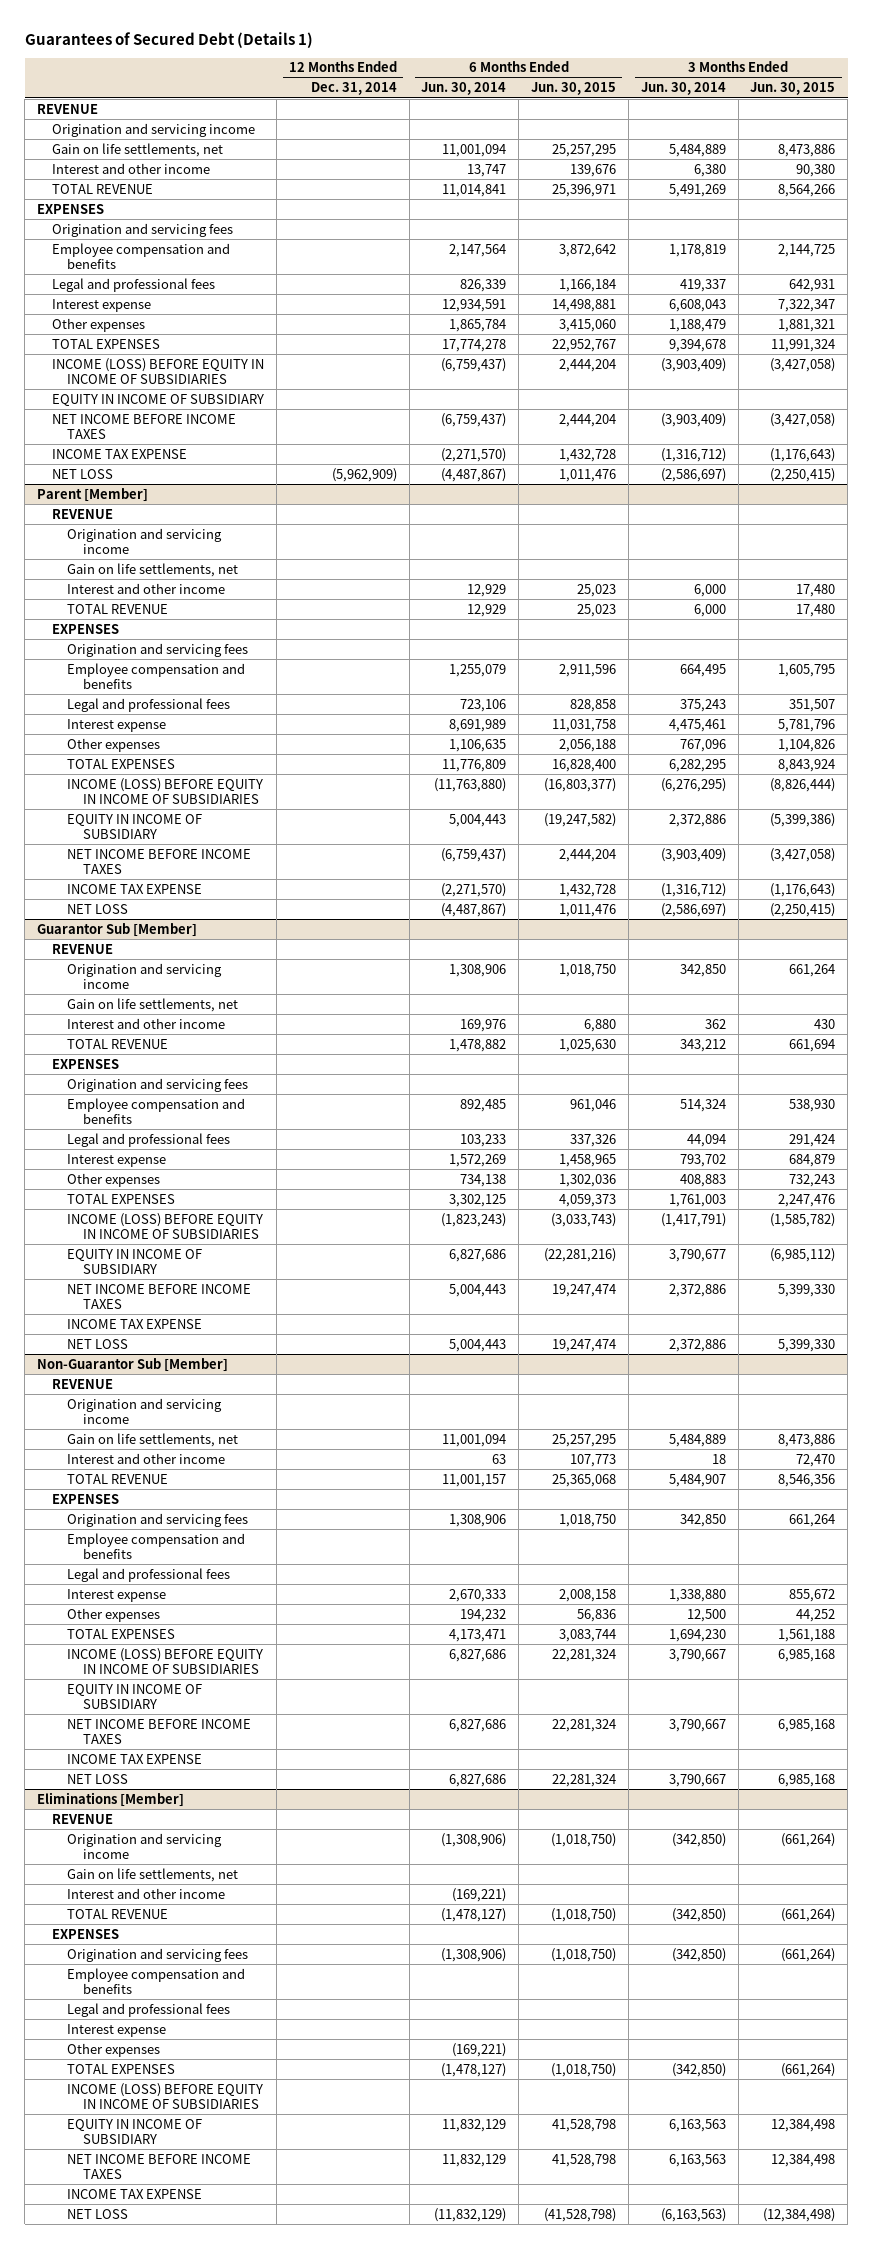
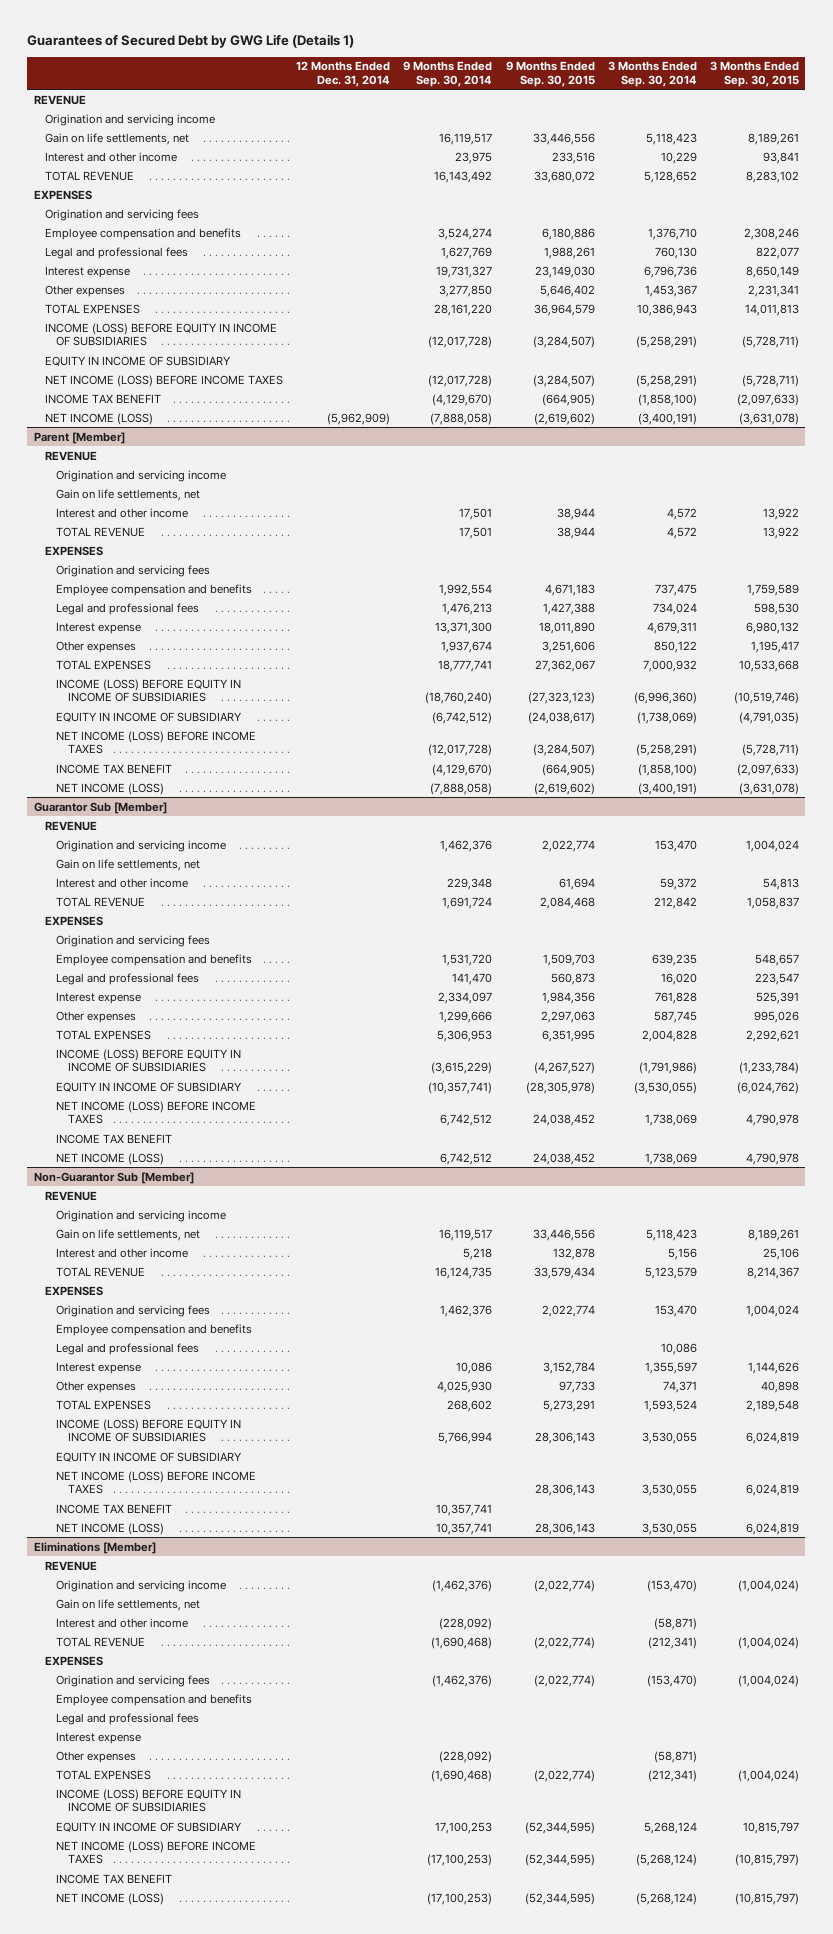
- Guarantees of Secured Debt (Details 1)
+ Guarantees of Secured Debt by GWG Life (Details 1)
- | 12 Months Ended Dec. 31, 2014 | 6 Months Ended Jun. 30, 2014 | 6 Months Ended Jun. 30, 2015 | 3 Months Ended Jun. 30, 2014 | 3 Months Ended Jun. 30, 2015
+ | 12 Months Ended Dec. 31, 2014 | 9 Months Ended Sep. 30, 2014 | 9 Months Ended Sep. 30, 2015 | 3 Months Ended Sep. 30, 2014 | 3 Months Ended Sep. 30, 2015
- NET INCOME BEFORE INCOME TAXES | | (6,759,437) | 2,444,204 | (3,903,409) | (3,427,058)
- INCOME TAX EXPENSE | | (2,271,570) | 1,432,728 | (1,316,712) | (1,176,643)
- NET LOSS | (5,962,909) | (4,487,867) | 1,011,476 | (2,586,697) | (2,250,415)
+ NET INCOME (LOSS) BEFORE INCOME TAXES | | (12,017,728) | (3,284,507) | (5,258,291) | (5,728,711)
+ INCOME TAX BENEFIT | | (4,129,670) | (664,905) | (1,858,100) | (2,097,633)
+ NET INCOME (LOSS) | (5,962,909) | (7,888,058) | (2,619,602) | (3,400,191) | (3,631,078)
@ Parent [Member]
- NET INCOME BEFORE INCOME TAXES | | (6,759,437) | 2,444,204 | (3,903,409) | (3,427,058)
- INCOME TAX EXPENSE | | (2,271,570) | 1,432,728 | (1,316,712) | (1,176,643)
- NET LOSS | | (4,487,867) | 1,011,476 | (2,586,697) | (2,250,415)
+ NET INCOME (LOSS) BEFORE INCOME TAXES | | (12,017,728) | (3,284,507) | (5,258,291) | (5,728,711)
+ INCOME TAX BENEFIT | | (4,129,670) | (664,905) | (1,858,100) | (2,097,633)
+ NET INCOME (LOSS) | | (7,888,058) | (2,619,602) | (3,400,191) | (3,631,078)
@ Guarantor Sub [Member]
- NET INCOME BEFORE INCOME TAXES | | 5,004,443 | 19,247,474 | 2,372,886 | 5,399,330
- INCOME TAX EXPENSE
- NET LOSS | | 5,004,443 | 19,247,474 | 2,372,886 | 5,399,330
+ NET INCOME (LOSS) BEFORE INCOME TAXES | | 6,742,512 | 24,038,452 | 1,738,069 | 4,790,978
+ INCOME TAX BENEFIT
+ NET INCOME (LOSS) | | 6,742,512 | 24,038,452 | 1,738,069 | 4,790,978
@ Non-Guarantor Sub [Member]
- NET INCOME BEFORE INCOME TAXES | | 6,827,686 | 22,281,324 | 3,790,667 | 6,985,168
- INCOME TAX EXPENSE
- NET LOSS | | 6,827,686 | 22,281,324 | 3,790,667 | 6,985,168
+ NET INCOME (LOSS) BEFORE INCOME TAXES | | | 28,306,143 | 3,530,055 | 6,024,819
+ INCOME TAX BENEFIT | | 10,357,741 | | |
+ NET INCOME (LOSS) | | 10,357,741 | 28,306,143 | 3,530,055 | 6,024,819
@ Eliminations [Member]
- NET INCOME BEFORE INCOME TAXES | | 11,832,129 | 41,528,798 | 6,163,563 | 12,384,498
- INCOME TAX EXPENSE
- NET LOSS | | (11,832,129) | (41,528,798) | (6,163,563) | (12,384,498)
+ NET INCOME (LOSS) BEFORE INCOME TAXES | | (17,100,253) | (52,344,595) | (5,268,124) | (10,815,797)
+ INCOME TAX BENEFIT
+ NET INCOME (LOSS) | | (17,100,253) | (52,344,595) | (5,268,124) | (10,815,797)

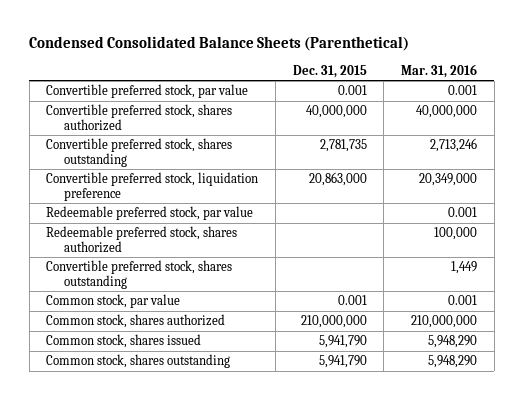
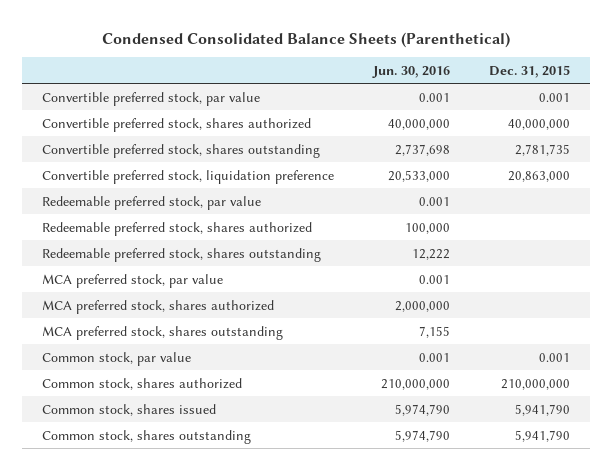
- | Dec. 31, 2015 | Mar. 31, 2016
+ | Jun. 30, 2016 | Dec. 31, 2015
- Convertible preferred stock, shares outstanding | | 1,449
+ Redeemable preferred stock, shares outstanding | 12,222 |
+ MCA preferred stock, par value | 0.001 |
+ MCA preferred stock, shares authorized | 2,000,000 |
+ MCA preferred stock, shares outstanding | 7,155 |

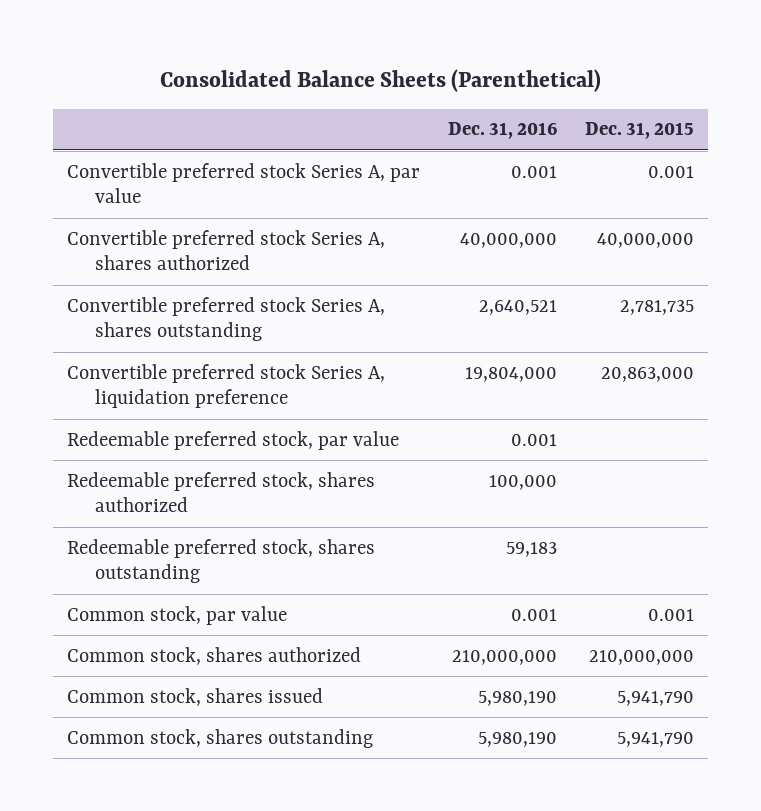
- Condensed Consolidated Balance Sheets (Parenthetical)
+ Consolidated Balance Sheets (Parenthetical)
- | Jun. 30, 2016 | Dec. 31, 2015
+ | Dec. 31, 2016 | Dec. 31, 2015
- Convertible preferred stock, par value | 0.001 | 0.001
- Convertible preferred stock, shares authorized | 40,000,000 | 40,000,000
- Convertible preferred stock, shares outstanding | 2,737,698 | 2,781,735
- Convertible preferred stock, liquidation preference | 20,533,000 | 20,863,000
+ Convertible preferred stock Series A, par value | 0.001 | 0.001
+ Convertible preferred stock Series A, shares authorized | 40,000,000 | 40,000,000
+ Convertible preferred stock Series A, shares outstanding | 2,640,521 | 2,781,735
+ Convertible preferred stock Series A, liquidation preference | 19,804,000 | 20,863,000
- MCA preferred stock, par value | 0.001 |
- MCA preferred stock, shares authorized | 2,000,000 |
- MCA preferred stock, shares outstanding | 7,155 |

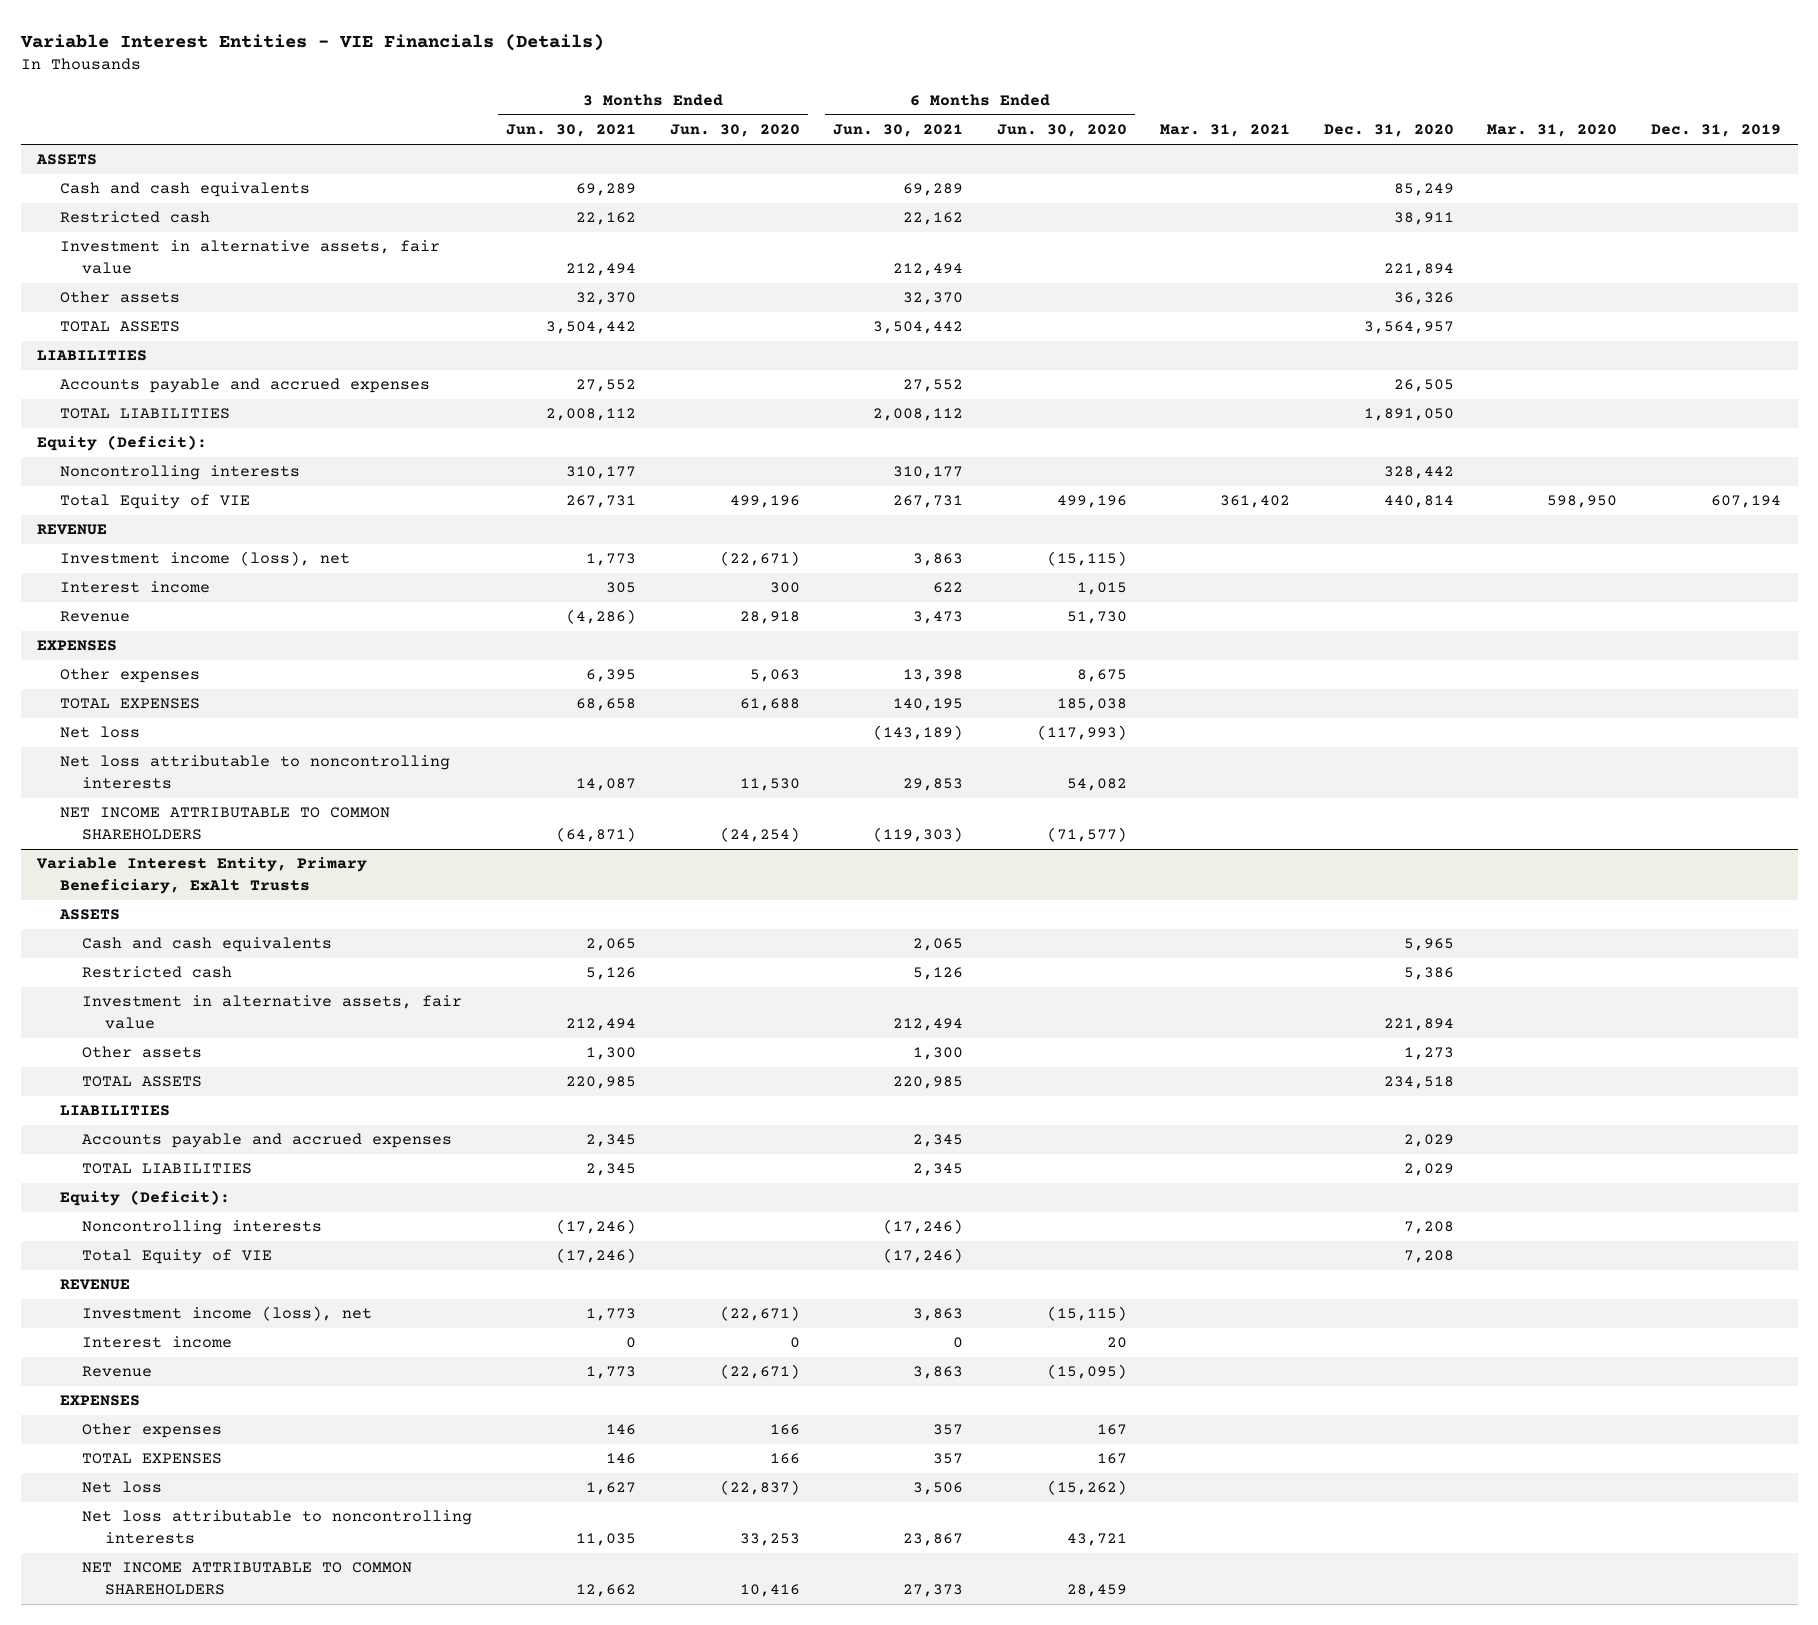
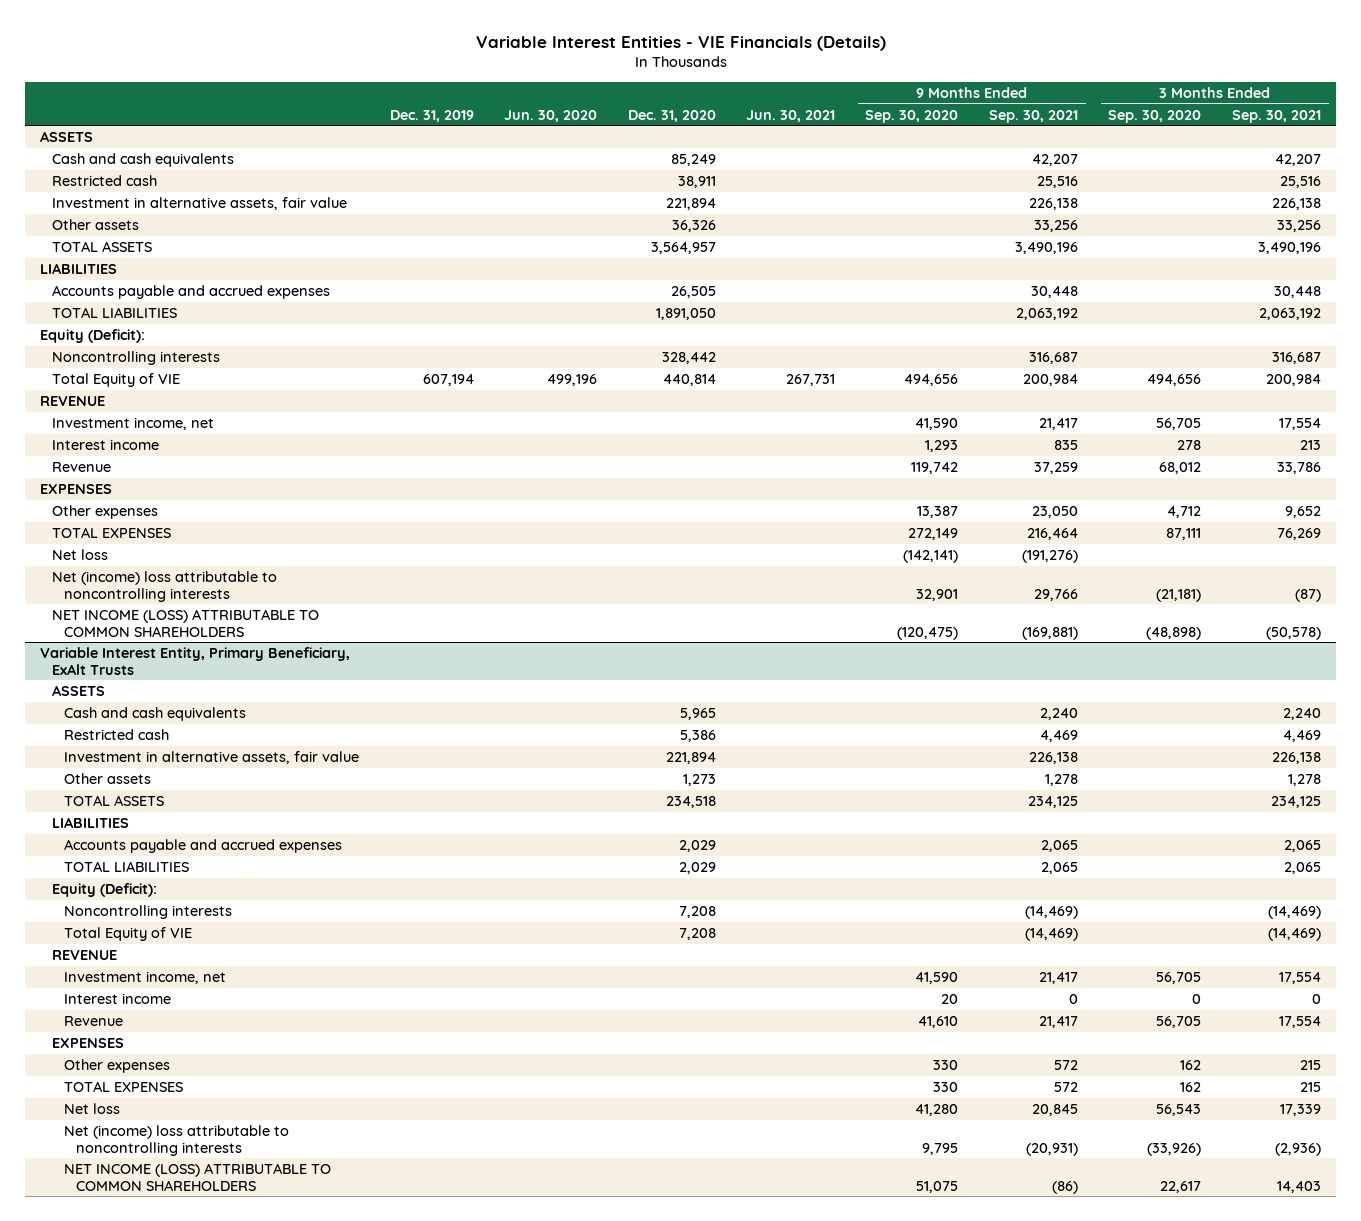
- | 3 Months Ended Jun. 30, 2021 | 3 Months Ended Jun. 30, 2020 | 6 Months Ended Jun. 30, 2021 | 6 Months Ended Jun. 30, 2020 | Mar. 31, 2021 | Dec. 31, 2020 | Mar. 31, 2020 | Dec. 31, 2019
+ | Dec. 31, 2019 | Jun. 30, 2020 | Dec. 31, 2020 | Jun. 30, 2021 | 9 Months Ended Sep. 30, 2020 | 9 Months Ended Sep. 30, 2021 | 3 Months Ended Sep. 30, 2020 | 3 Months Ended Sep. 30, 2021
- Investment income (loss), net | 1,773 | (22,671) | 3,863 | (15,115) | | | |
+ Investment income, net | | | | | 41,590 | 21,417 | 56,705 | 17,554
- Net loss attributable to noncontrolling interests | 14,087 | 11,530 | 29,853 | 54,082 | | | |
- NET INCOME ATTRIBUTABLE TO COMMON SHAREHOLDERS | (64,871) | (24,254) | (119,303) | (71,577) | | | |
+ Net (income) loss attributable to noncontrolling interests | | | | | 32,901 | 29,766 | (21,181) | (87)
+ NET INCOME (LOSS) ATTRIBUTABLE TO COMMON SHAREHOLDERS | | | | | (120,475) | (169,881) | (48,898) | (50,578)
@ Variable Interest Entity, Primary Beneficiary, ExAlt Trusts
- Investment income (loss), net | 1,773 | (22,671) | 3,863 | (15,115) | | | |
+ Investment income, net | | | | | 41,590 | 21,417 | 56,705 | 17,554
- Net loss attributable to noncontrolling interests | 11,035 | 33,253 | 23,867 | 43,721 | | | |
- NET INCOME ATTRIBUTABLE TO COMMON SHAREHOLDERS | 12,662 | 10,416 | 27,373 | 28,459 | | | |
+ Net (income) loss attributable to noncontrolling interests | | | | | 9,795 | (20,931) | (33,926) | (2,936)
+ NET INCOME (LOSS) ATTRIBUTABLE TO COMMON SHAREHOLDERS | | | | | 51,075 | (86) | 22,617 | 14,403

